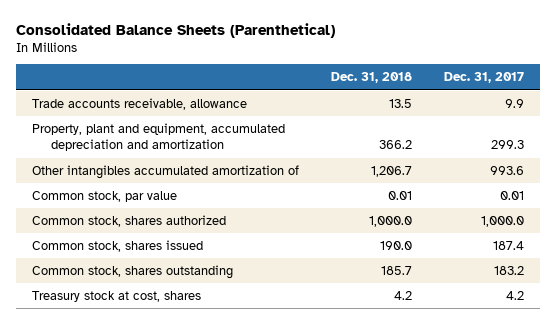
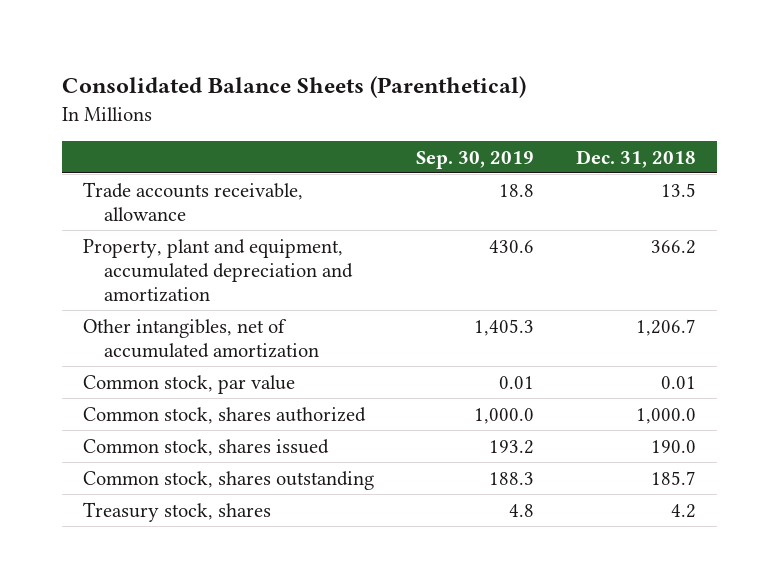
- | Dec. 31, 2018 | Dec. 31, 2017
+ | Sep. 30, 2019 | Dec. 31, 2018
- Other intangibles accumulated amortization of | 1,206.7 | 993.6
+ Other intangibles, net of accumulated amortization | 1,405.3 | 1,206.7
- Treasury stock at cost, shares | 4.2 | 4.2
+ Treasury stock, shares | 4.8 | 4.2

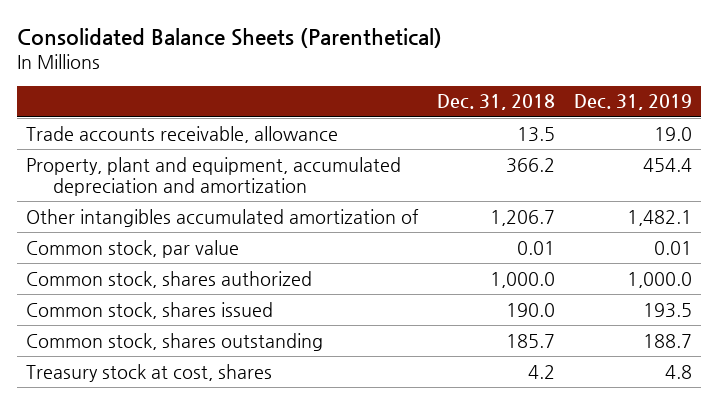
- | Sep. 30, 2019 | Dec. 31, 2018
+ | Dec. 31, 2018 | Dec. 31, 2019
- Other intangibles, net of accumulated amortization | 1,405.3 | 1,206.7
+ Other intangibles accumulated amortization of | 1,206.7 | 1,482.1
- Treasury stock, shares | 4.8 | 4.2
+ Treasury stock at cost, shares | 4.2 | 4.8

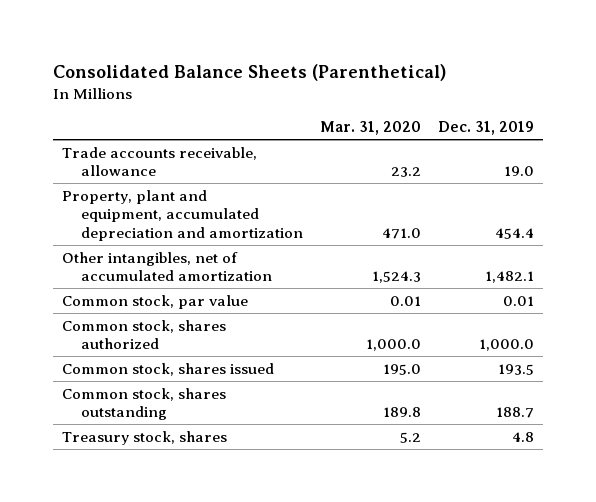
- | Dec. 31, 2018 | Dec. 31, 2019
+ | Mar. 31, 2020 | Dec. 31, 2019
- Other intangibles accumulated amortization of | 1,206.7 | 1,482.1
+ Other intangibles, net of accumulated amortization | 1,524.3 | 1,482.1
- Treasury stock at cost, shares | 4.2 | 4.8
+ Treasury stock, shares | 5.2 | 4.8

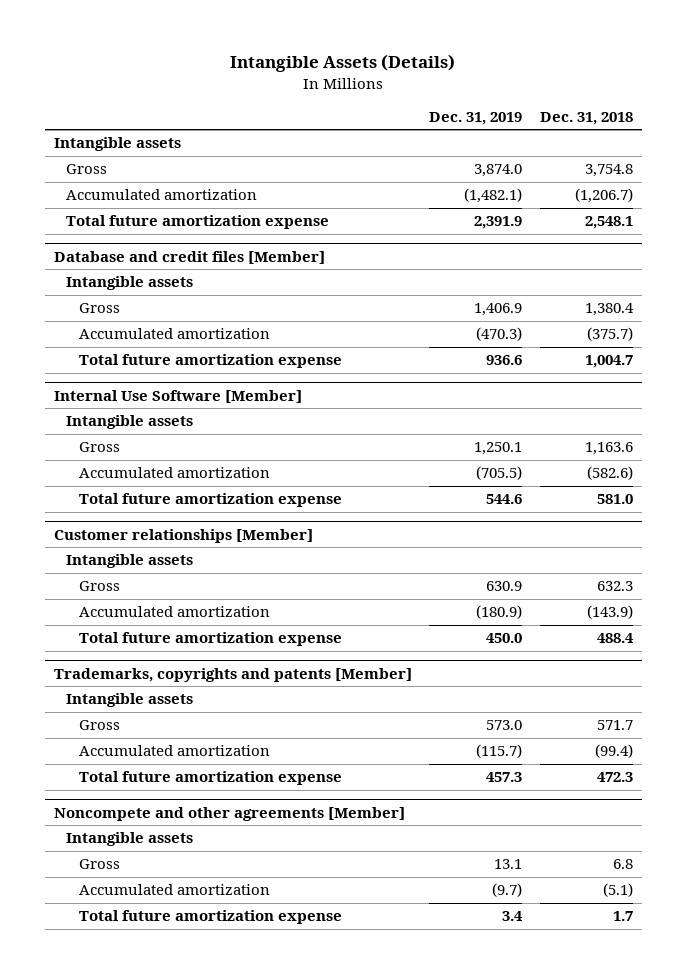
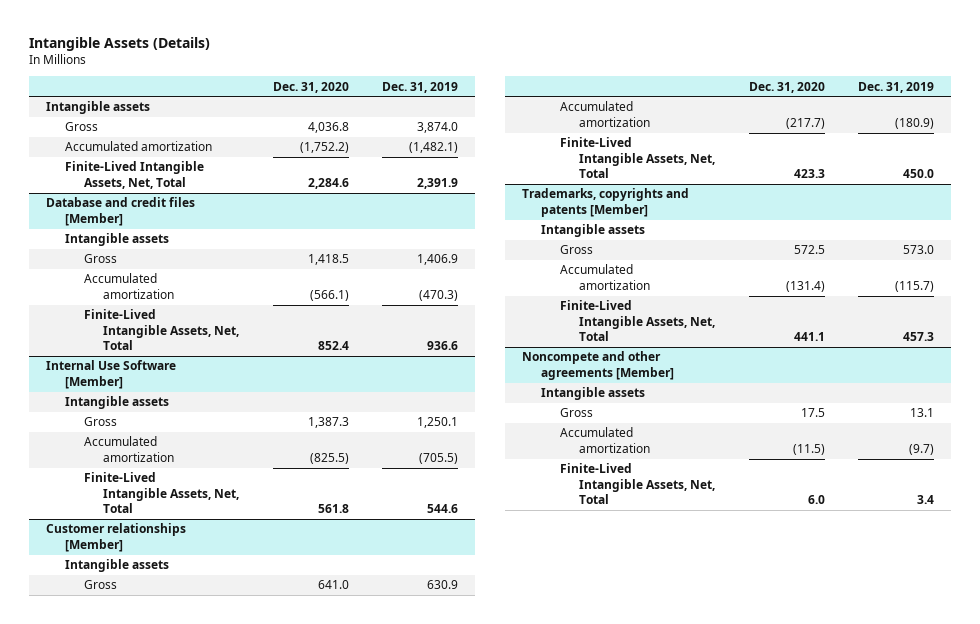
- | Dec. 31, 2019 | Dec. 31, 2018
+ | Dec. 31, 2020 | Dec. 31, 2019
- Total future amortization expense | 2,391.9 | 2,548.1
+ Finite-Lived Intangible Assets, Net, Total | 2,284.6 | 2,391.9
@ Database and credit files [Member]
- Total future amortization expense | 936.6 | 1,004.7
+ Finite-Lived Intangible Assets, Net, Total | 852.4 | 936.6
@ Internal Use Software [Member]
- Total future amortization expense | 544.6 | 581.0
+ Finite-Lived Intangible Assets, Net, Total | 561.8 | 544.6
@ Customer relationships [Member]
- Total future amortization expense | 450.0 | 488.4
+ Finite-Lived Intangible Assets, Net, Total | 423.3 | 450.0
@ Trademarks, copyrights and patents [Member]
- Total future amortization expense | 457.3 | 472.3
+ Finite-Lived Intangible Assets, Net, Total | 441.1 | 457.3
@ Noncompete and other agreements [Member]
- Total future amortization expense | 3.4 | 1.7
+ Finite-Lived Intangible Assets, Net, Total | 6.0 | 3.4

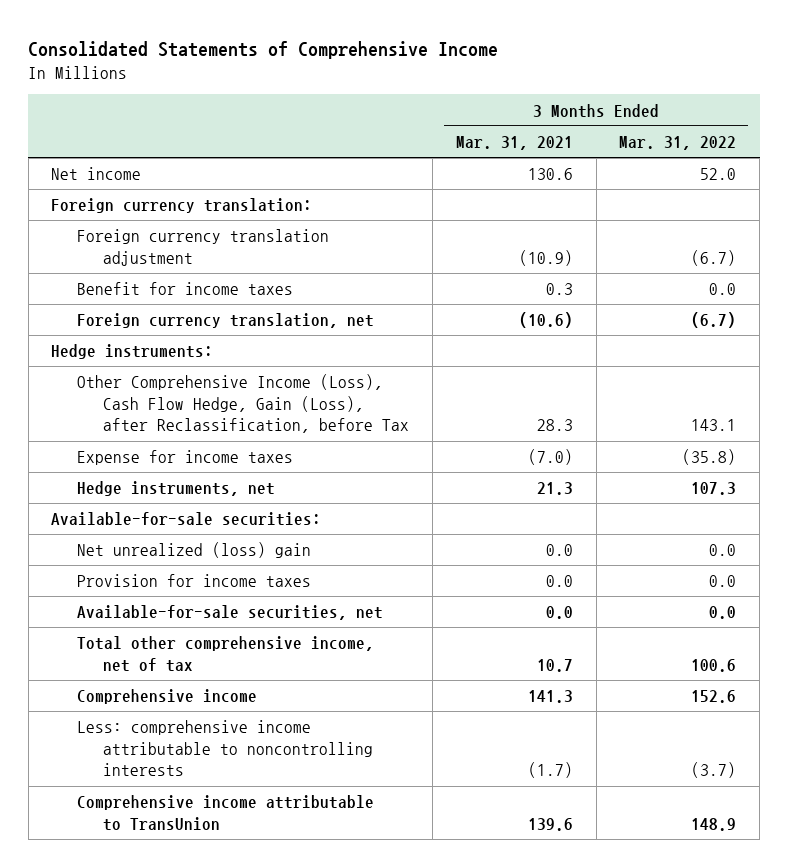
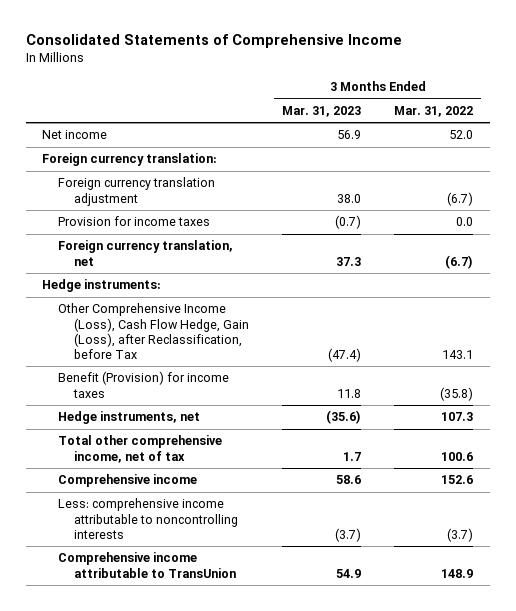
- | 3 Months Ended Mar. 31, 2021 | 3 Months Ended Mar. 31, 2022
+ | 3 Months Ended Mar. 31, 2023 | 3 Months Ended Mar. 31, 2022
- Benefit for income taxes | 0.3 | 0.0
moved up: Provision for income taxes | (0.7) | 0.0
- Expense for income taxes | (7.0) | (35.8)
+ Benefit (Provision) for income taxes | 11.8 | (35.8)
- Available-for-sale securities:
- Net unrealized (loss) gain | 0.0 | 0.0
- Available-for-sale securities, net | 0.0 | 0.0

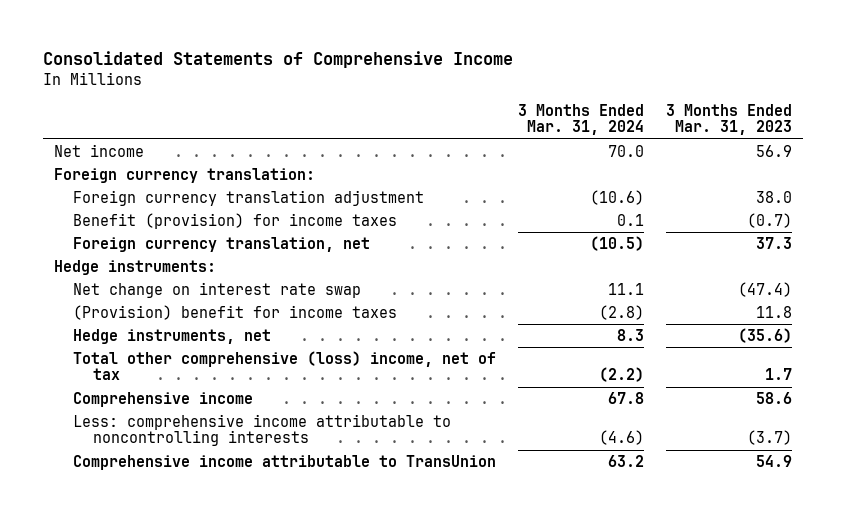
- | 3 Months Ended Mar. 31, 2023 | 3 Months Ended Mar. 31, 2022
+ | 3 Months Ended Mar. 31, 2024 | 3 Months Ended Mar. 31, 2023
- Provision for income taxes | (0.7) | 0.0
+ Benefit (provision) for income taxes | 0.1 | (0.7)
- Other Comprehensive Income (Loss), Cash Flow Hedge, Gain (Loss), after Reclassification, before Tax | (47.4) | 143.1
- Benefit (Provision) for income taxes | 11.8 | (35.8)
+ Net change on interest rate swap | 11.1 | (47.4)
+ (Provision) benefit for income taxes | (2.8) | 11.8
- Total other comprehensive income, net of tax | 1.7 | 100.6
+ Total other comprehensive (loss) income, net of tax | (2.2) | 1.7

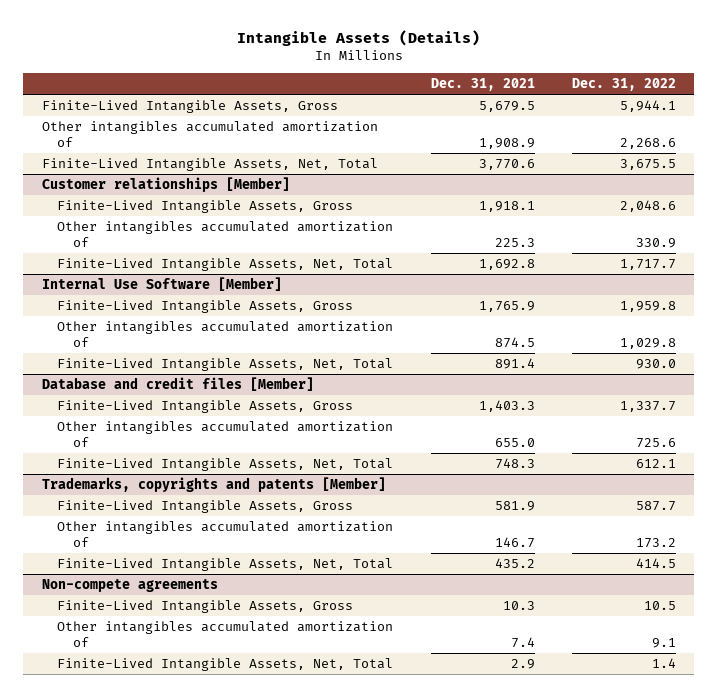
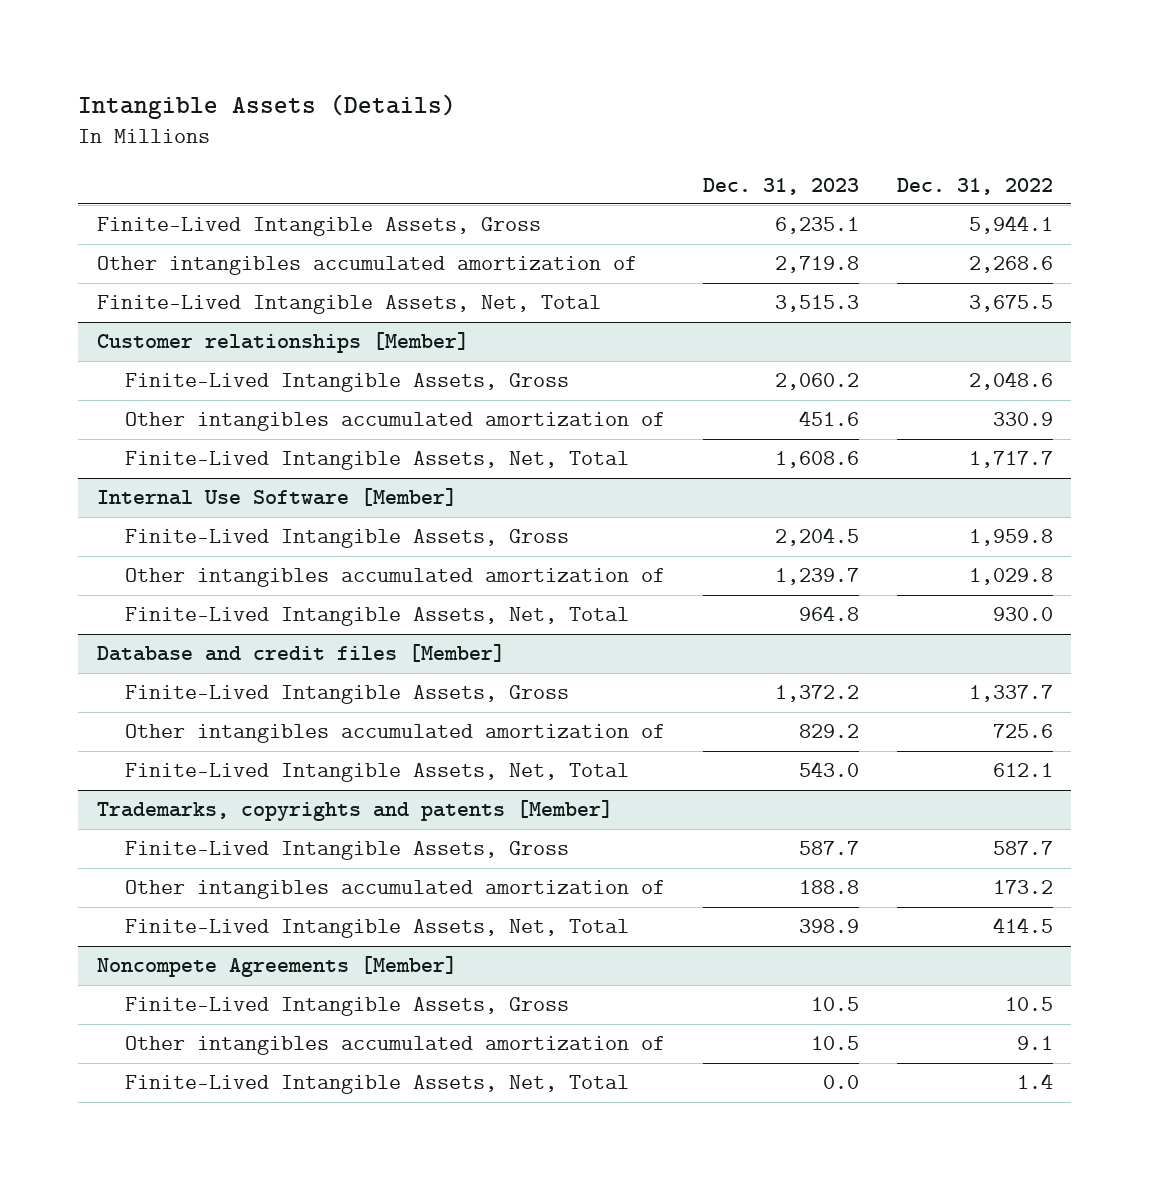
- | Dec. 31, 2021 | Dec. 31, 2022
+ | Dec. 31, 2023 | Dec. 31, 2022
- Non-compete agreements
+ Noncompete Agreements [Member]

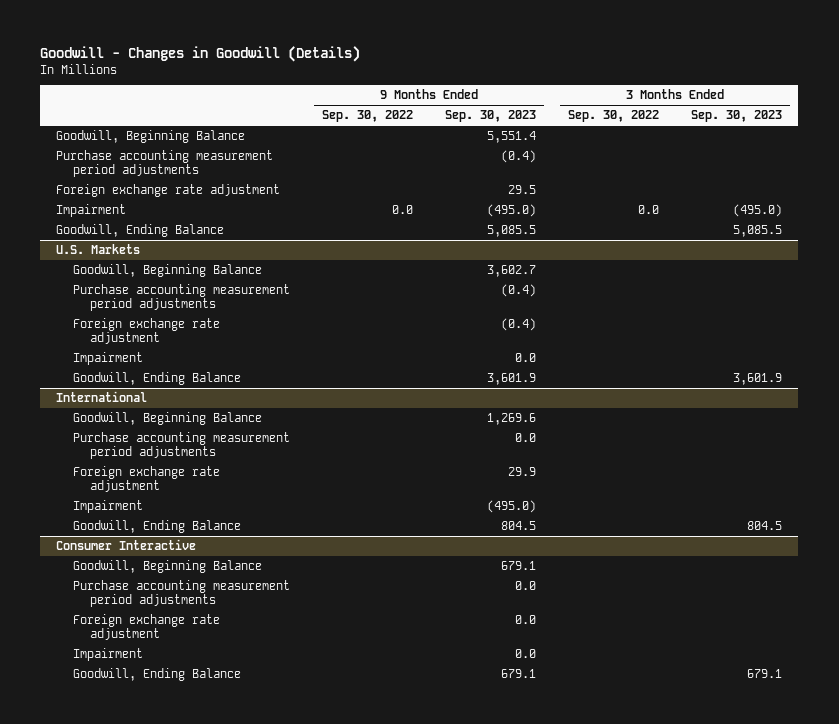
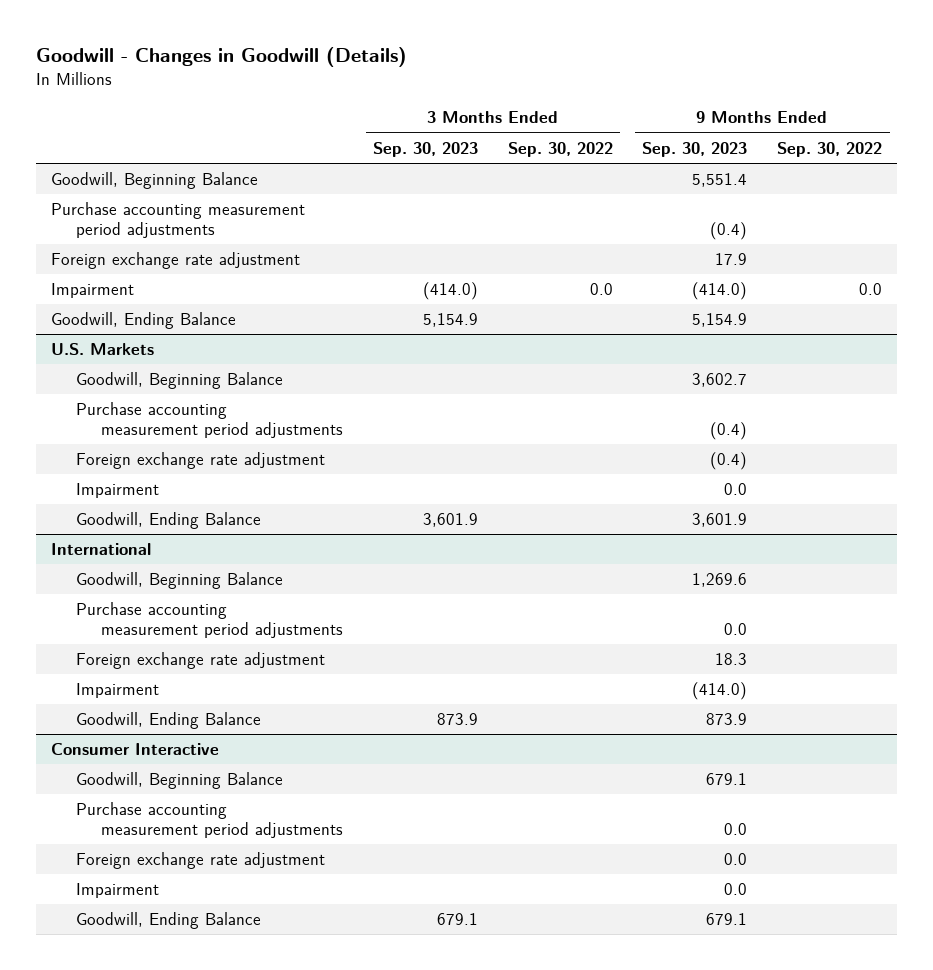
- | 9 Months Ended Sep. 30, 2022 | 9 Months Ended Sep. 30, 2023 | 3 Months Ended Sep. 30, 2022 | 3 Months Ended Sep. 30, 2023
+ | 3 Months Ended Sep. 30, 2023 | 3 Months Ended Sep. 30, 2022 | 9 Months Ended Sep. 30, 2023 | 9 Months Ended Sep. 30, 2022
- Foreign exchange rate adjustment | | 29.5 | |
- Impairment | 0.0 | (495.0) | 0.0 | (495.0)
- Goodwill, Ending Balance | | 5,085.5 | | 5,085.5
+ Foreign exchange rate adjustment | | | 17.9 |
+ Impairment | (414.0) | 0.0 | (414.0) | 0.0
+ Goodwill, Ending Balance | 5,154.9 | | 5,154.9 |
@ International
- Foreign exchange rate adjustment | | 29.9 | |
- Impairment | | (495.0) | |
- Goodwill, Ending Balance | | 804.5 | | 804.5
+ Foreign exchange rate adjustment | | | 18.3 |
+ Impairment | | | (414.0) |
+ Goodwill, Ending Balance | 873.9 | | 873.9 |

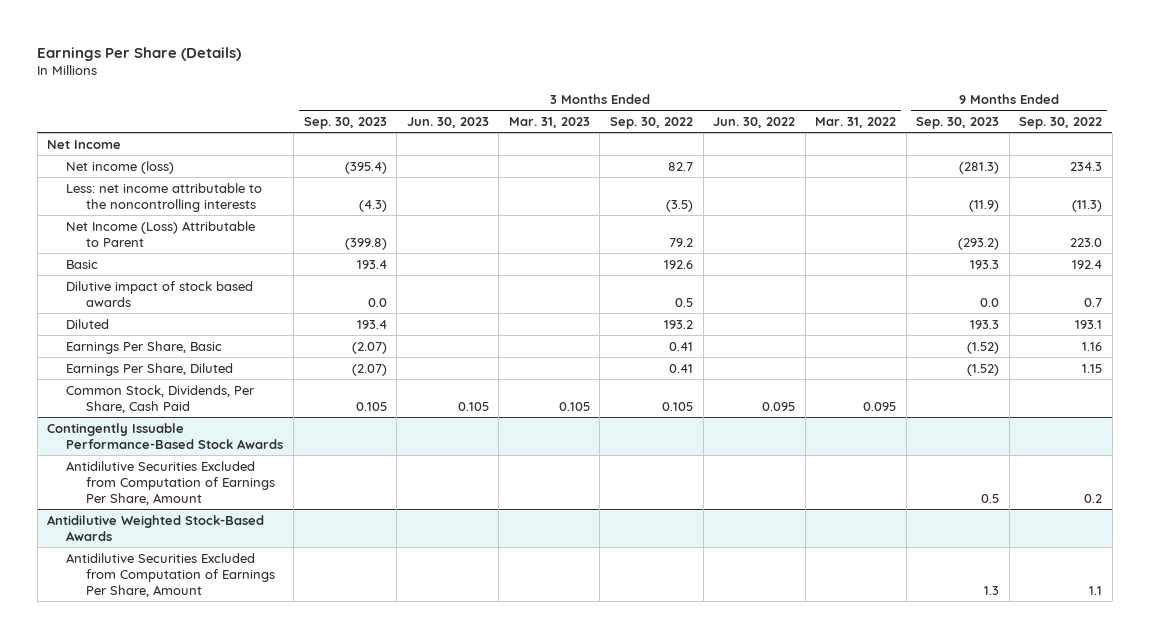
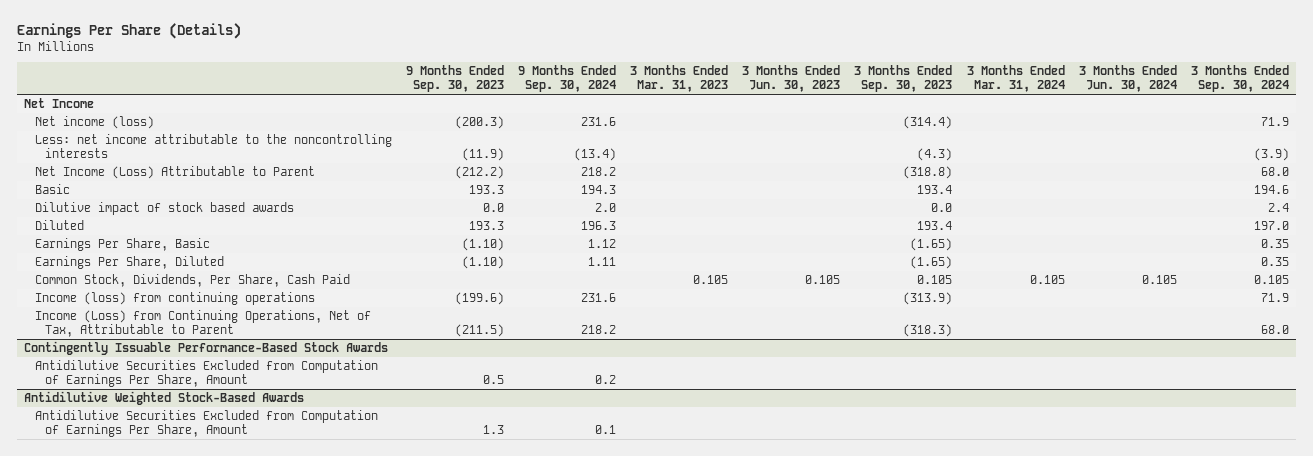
- | 3 Months Ended Sep. 30, 2023 | 3 Months Ended Jun. 30, 2023 | 3 Months Ended Mar. 31, 2023 | 3 Months Ended Sep. 30, 2022 | 3 Months Ended Jun. 30, 2022 | 3 Months Ended Mar. 31, 2022 | 9 Months Ended Sep. 30, 2023 | 9 Months Ended Sep. 30, 2022
+ | 9 Months Ended Sep. 30, 2023 | 9 Months Ended Sep. 30, 2024 | 3 Months Ended Mar. 31, 2023 | 3 Months Ended Jun. 30, 2023 | 3 Months Ended Sep. 30, 2023 | 3 Months Ended Mar. 31, 2024 | 3 Months Ended Jun. 30, 2024 | 3 Months Ended Sep. 30, 2024
- Net income (loss) | (395.4) | | | 82.7 | | | (281.3) | 234.3
+ Net income (loss) | (200.3) | 231.6 | | | (314.4) | | | 71.9
- Net Income (Loss) Attributable to Parent | (399.8) | | | 79.2 | | | (293.2) | 223.0
+ Net Income (Loss) Attributable to Parent | (212.2) | 218.2 | | | (318.8) | | | 68.0
- Earnings Per Share, Basic | (2.07) | | | 0.41 | | | (1.52) | 1.16
- Earnings Per Share, Diluted | (2.07) | | | 0.41 | | | (1.52) | 1.15
+ Earnings Per Share, Basic | (1.10) | 1.12 | | | (1.65) | | | 0.35
+ Earnings Per Share, Diluted | (1.10) | 1.11 | | | (1.65) | | | 0.35
+ Income (loss) from continuing operations | (199.6) | 231.6 | | | (313.9) | | | 71.9
+ Income (Loss) from Continuing Operations, Net of Tax, Attributable to Parent | (211.5) | 218.2 | | | (318.3) | | | 68.0

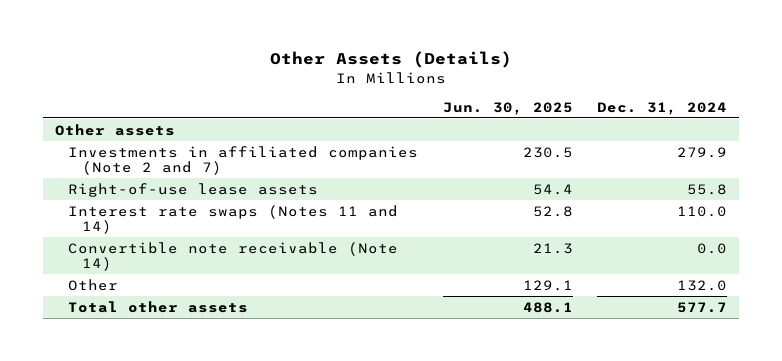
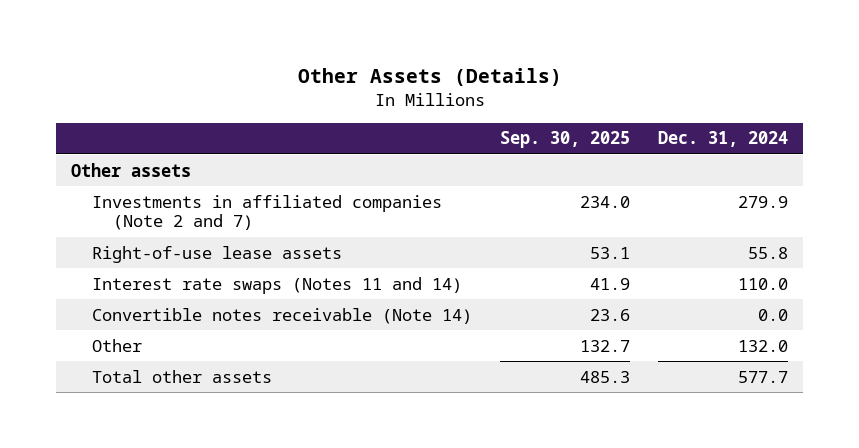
- | Jun. 30, 2025 | Dec. 31, 2024
+ | Sep. 30, 2025 | Dec. 31, 2024
- Convertible note receivable (Note 14) | 21.3 | 0.0
+ Convertible notes receivable (Note 14) | 23.6 | 0.0

